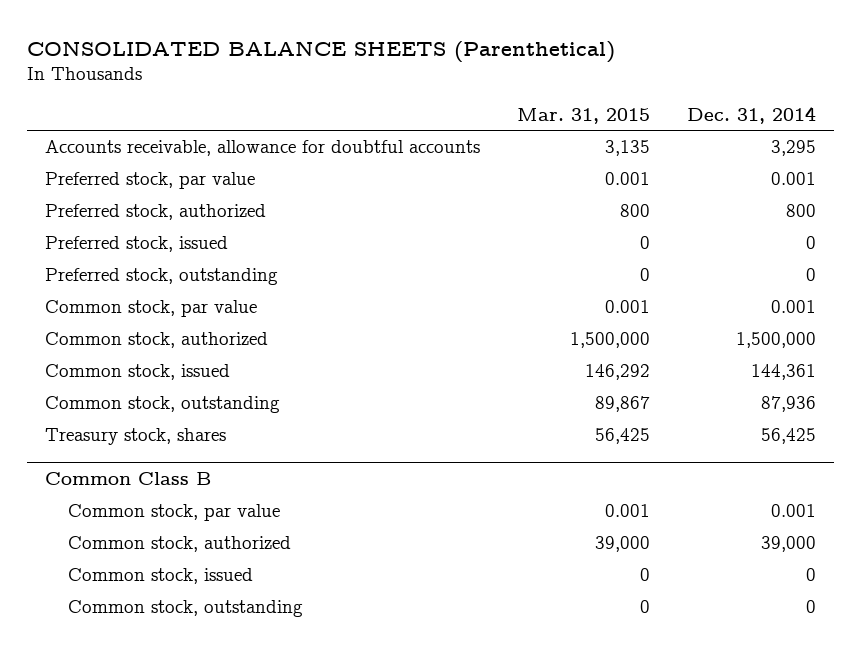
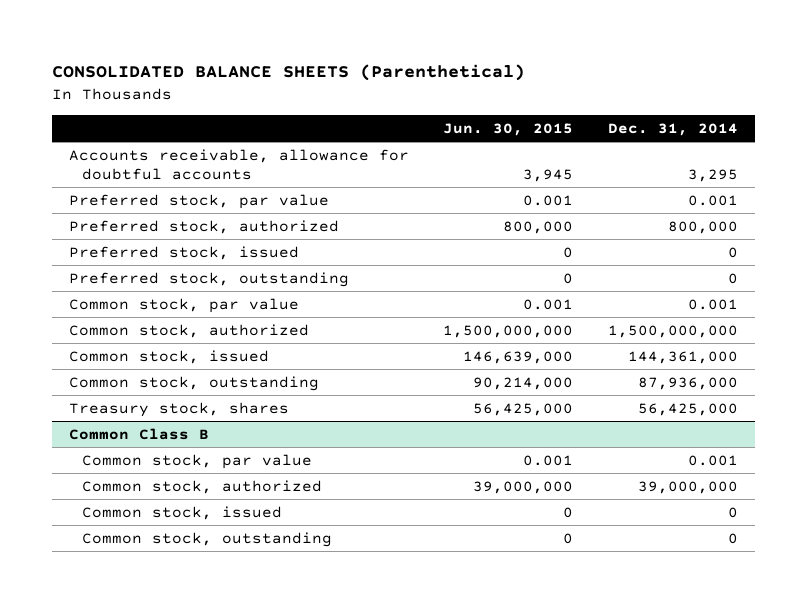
- | Mar. 31, 2015 | Dec. 31, 2014
+ | Jun. 30, 2015 | Dec. 31, 2014
- Preferred stock, authorized | 800 | 800
+ Preferred stock, authorized | 800,000 | 800,000
- Common stock, authorized | 1,500,000 | 1,500,000
- Common stock, issued | 146,292 | 144,361
- Common stock, outstanding | 89,867 | 87,936
- Treasury stock, shares | 56,425 | 56,425
+ Common stock, authorized | 1,500,000,000 | 1,500,000,000
+ Common stock, issued | 146,639,000 | 144,361,000
+ Common stock, outstanding | 90,214,000 | 87,936,000
+ Treasury stock, shares | 56,425,000 | 56,425,000
@ Common Class B
- Common stock, authorized | 39,000 | 39,000
+ Common stock, authorized | 39,000,000 | 39,000,000

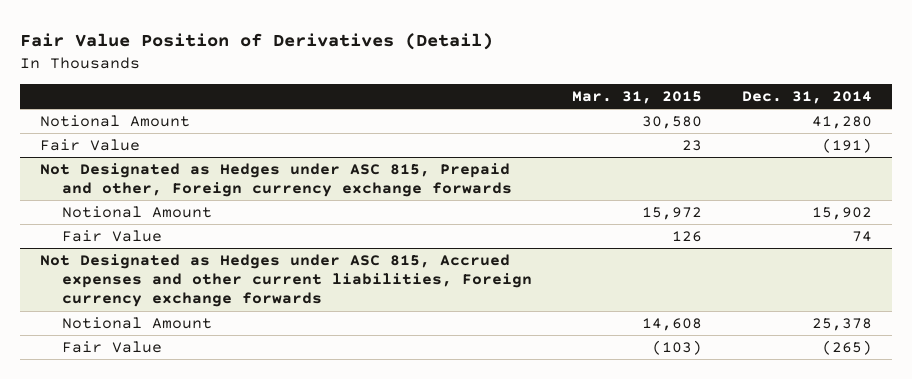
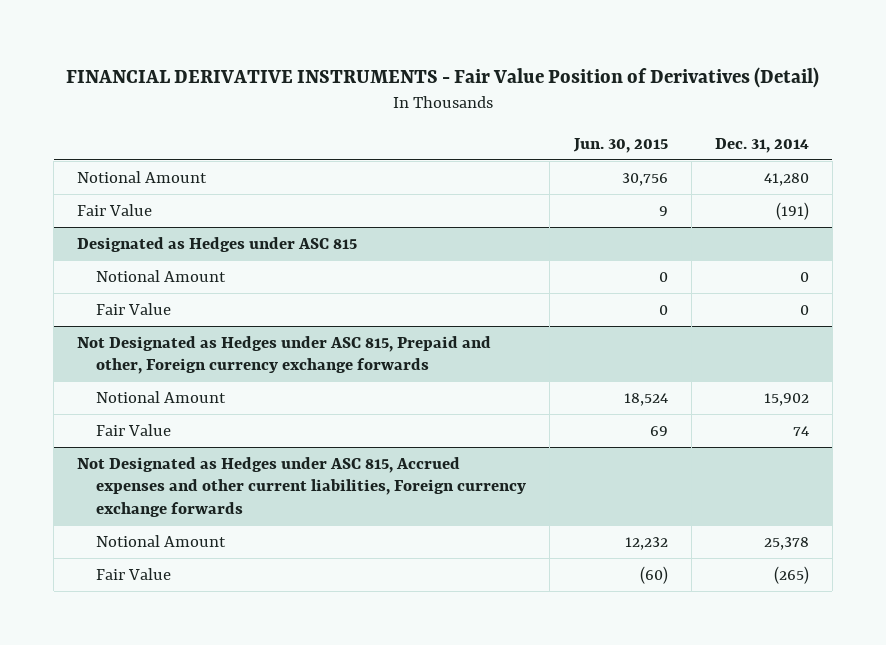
- Fair Value Position of Derivatives (Detail)
+ FINANCIAL DERIVATIVE INSTRUMENTS - Fair Value Position of Derivatives (Detail)
- | Mar. 31, 2015 | Dec. 31, 2014
+ | Jun. 30, 2015 | Dec. 31, 2014
+ Designated as Hedges under ASC 815
+ Notional Amount | 0 | 0
+ Fair Value | 0 | 0

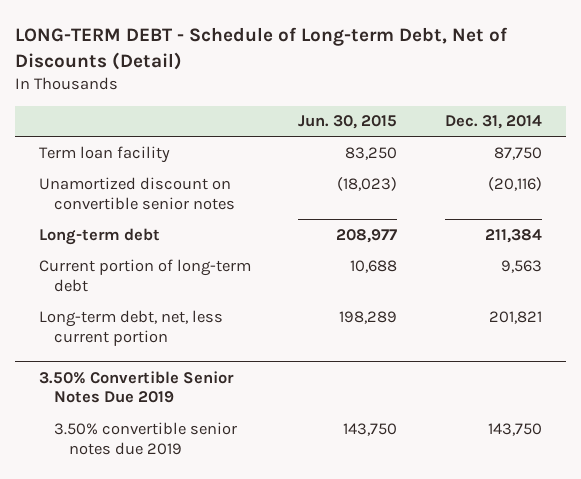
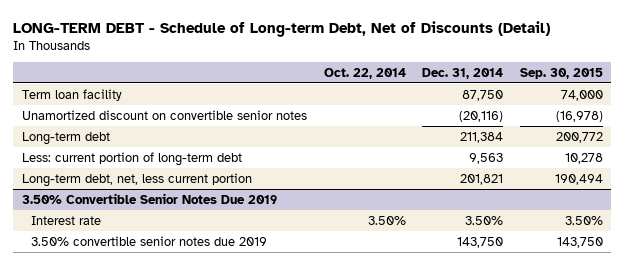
- | Jun. 30, 2015 | Dec. 31, 2014
+ | Oct. 22, 2014 | Dec. 31, 2014 | Sep. 30, 2015
- Current portion of long-term debt | 10,688 | 9,563
+ Less: current portion of long-term debt | | 9,563 | 10,278
@ 3.50% Convertible Senior Notes Due 2019
+ Interest rate | 3.50% | 3.50% | 3.50%

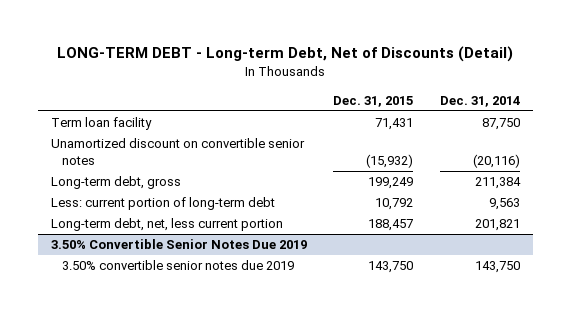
- LONG-TERM DEBT - Schedule of Long-term Debt, Net of Discounts (Detail)
+ LONG-TERM DEBT - Long-term Debt, Net of Discounts (Detail)
- | Oct. 22, 2014 | Dec. 31, 2014 | Sep. 30, 2015
+ | Dec. 31, 2015 | Dec. 31, 2014
- Long-term debt | | 211,384 | 200,772
+ Long-term debt, gross | 199,249 | 211,384
@ 3.50% Convertible Senior Notes Due 2019
- Interest rate | 3.50% | 3.50% | 3.50%

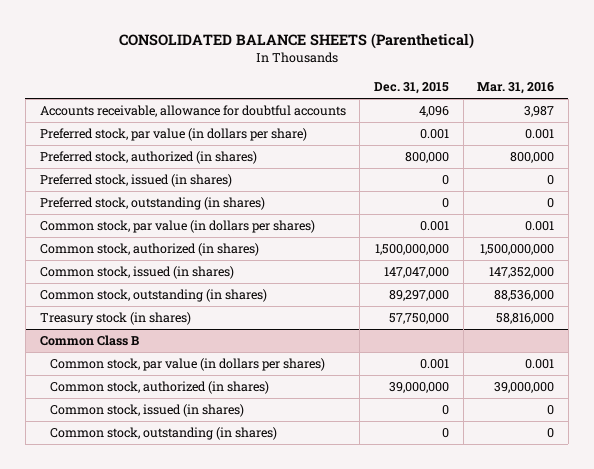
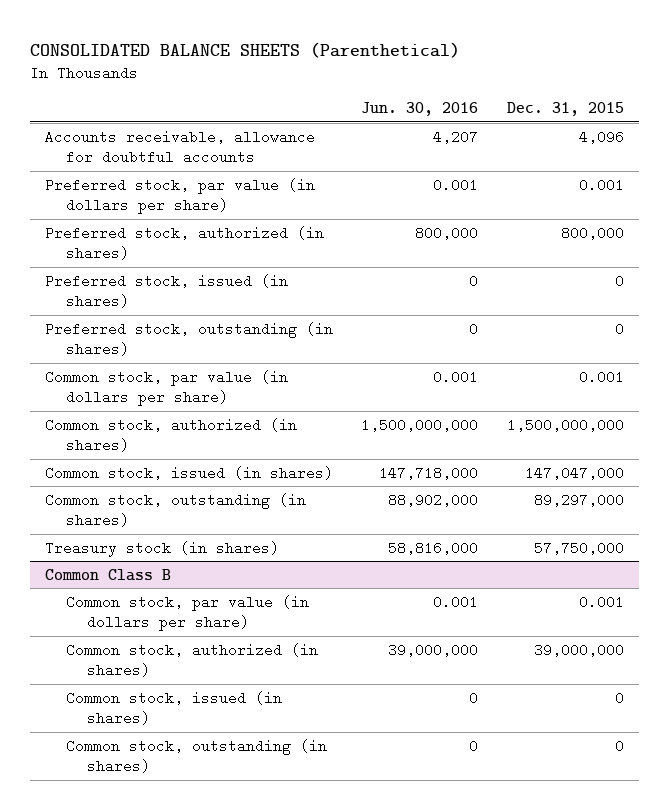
- | Dec. 31, 2015 | Mar. 31, 2016
+ | Jun. 30, 2016 | Dec. 31, 2015
- Common stock, par value (in dollars per shares) | 0.001 | 0.001
+ Common stock, par value (in dollars per share) | 0.001 | 0.001
@ Common Class B
- Common stock, par value (in dollars per shares) | 0.001 | 0.001
+ Common stock, par value (in dollars per share) | 0.001 | 0.001

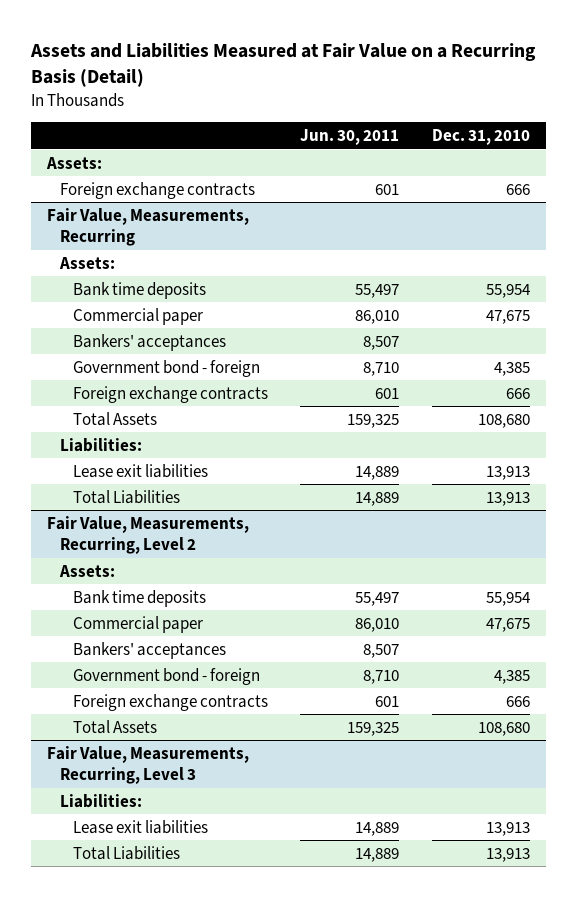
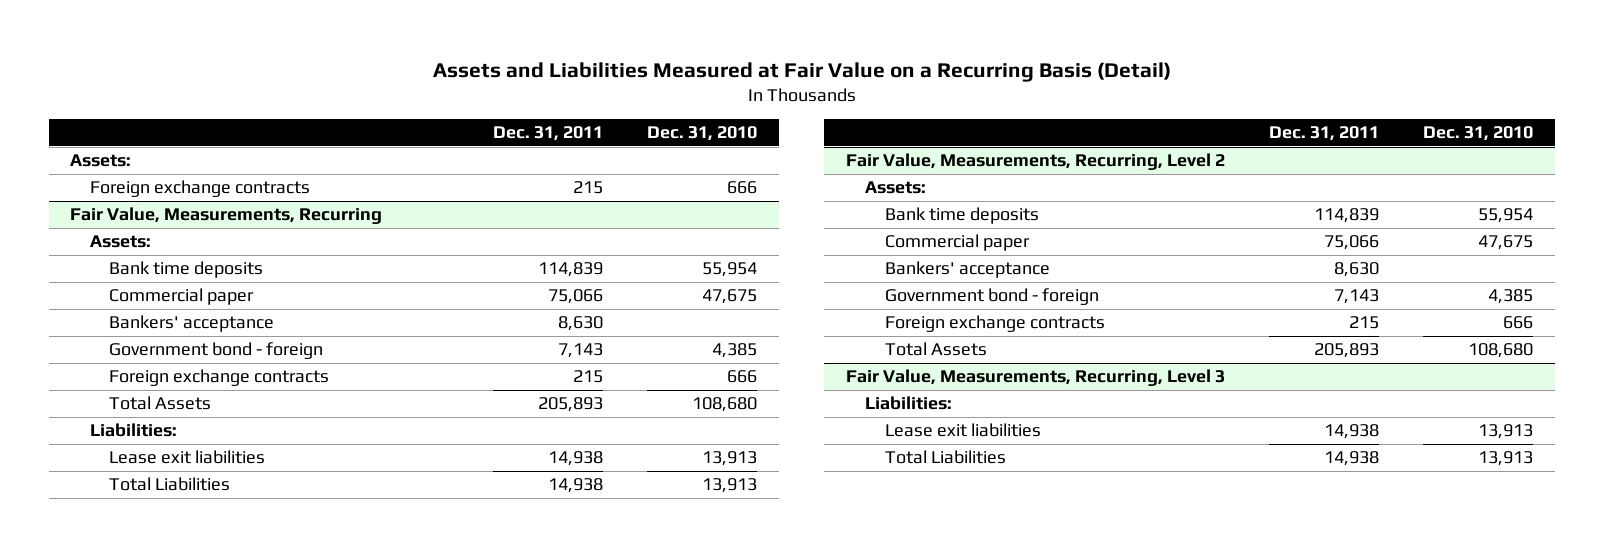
- | Jun. 30, 2011 | Dec. 31, 2010
+ | Dec. 31, 2011 | Dec. 31, 2010
@ Fair Value, Measurements, Recurring
- Bankers' acceptances | 8,507 |
+ Bankers' acceptance | 8,630 |
@ Fair Value, Measurements, Recurring, Level 2
- Bankers' acceptances | 8,507 |
+ Bankers' acceptance | 8,630 |

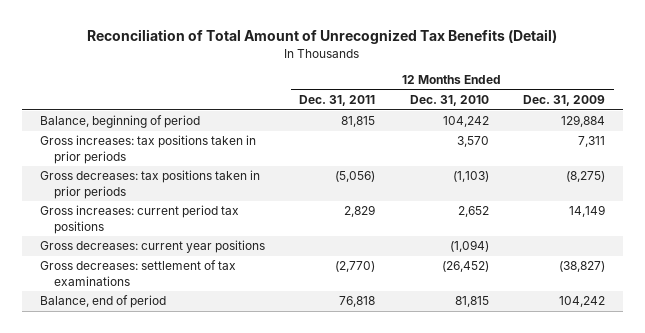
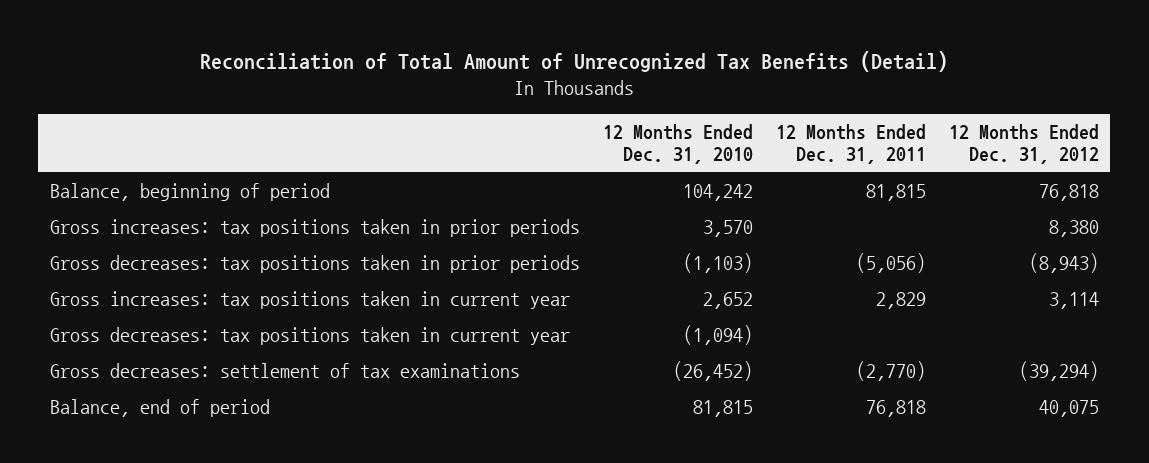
- | 12 Months Ended Dec. 31, 2011 | 12 Months Ended Dec. 31, 2010 | 12 Months Ended Dec. 31, 2009
+ | 12 Months Ended Dec. 31, 2010 | 12 Months Ended Dec. 31, 2011 | 12 Months Ended Dec. 31, 2012
- Gross increases: current period tax positions | 2,829 | 2,652 | 14,149
- Gross decreases: current year positions | | (1,094) |
+ Gross increases: tax positions taken in current year | 2,652 | 2,829 | 3,114
+ Gross decreases: tax positions taken in current year | (1,094) | |

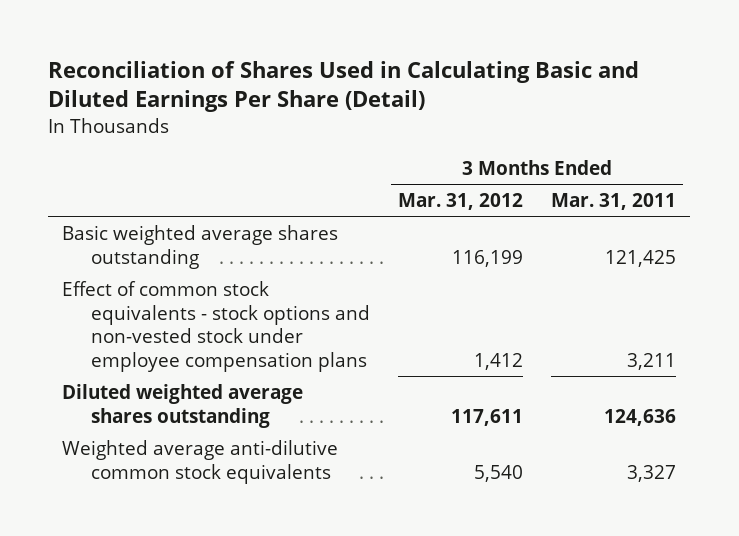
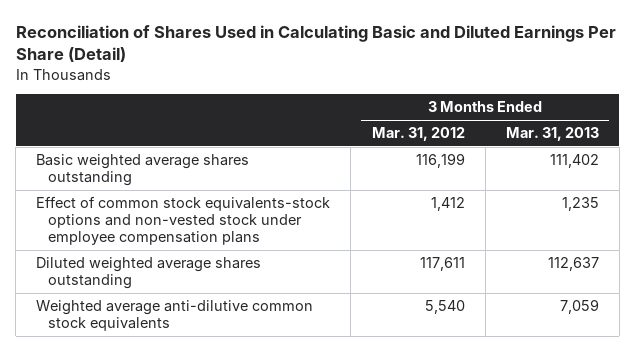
- | 3 Months Ended Mar. 31, 2012 | 3 Months Ended Mar. 31, 2011
+ | 3 Months Ended Mar. 31, 2012 | 3 Months Ended Mar. 31, 2013
- Effect of common stock equivalents - stock options and non-vested stock under employee compensation plans | 1,412 | 3,211
+ Effect of common stock equivalents-stock options and non-vested stock under employee compensation plans | 1,412 | 1,235

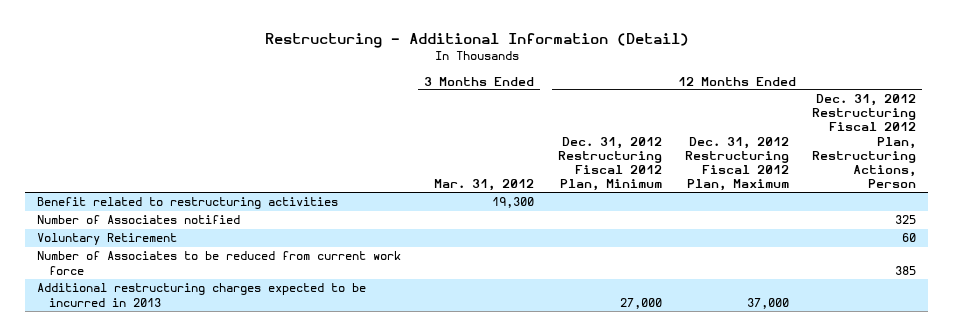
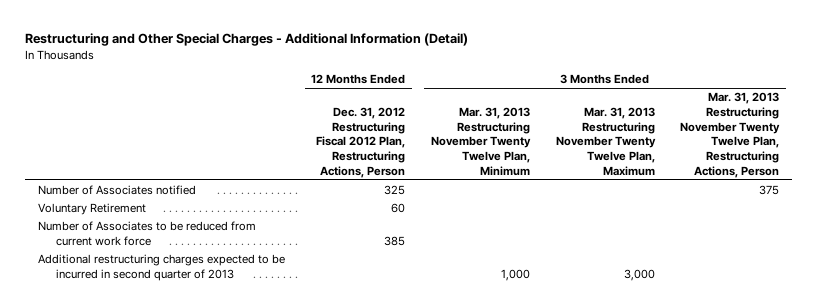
- Restructuring - Additional Information (Detail)
+ Restructuring and Other Special Charges - Additional Information (Detail)
- | 3 Months Ended Mar. 31, 2012 | 12 Months Ended Dec. 31, 2012 Restructuring Fiscal 2012 Plan, Minimum | 12 Months Ended Dec. 31, 2012 Restructuring Fiscal 2012 Plan, Maximum | 12 Months Ended Dec. 31, 2012 Restructuring Fiscal 2012 Plan, Restructuring Actions, Person
+ | 12 Months Ended Dec. 31, 2012 Restructuring Fiscal 2012 Plan, Restructuring Actions, Person | 3 Months Ended Mar. 31, 2013 Restructuring November Twenty Twelve Plan, Minimum | 3 Months Ended Mar. 31, 2013 Restructuring November Twenty Twelve Plan, Maximum | 3 Months Ended Mar. 31, 2013 Restructuring November Twenty Twelve Plan, Restructuring Actions, Person
- Benefit related to restructuring activities | 19,300 | | |
- Additional restructuring charges expected to be incurred in 2013 | | 27,000 | 37,000 |
+ Additional restructuring charges expected to be incurred in second quarter of 2013 | | 1,000 | 3,000 |

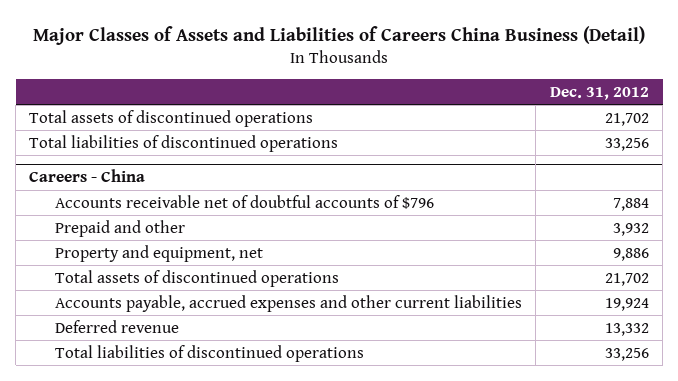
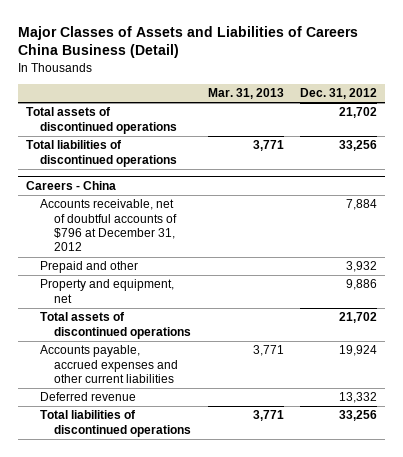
- | Dec. 31, 2012
+ | Mar. 31, 2013 | Dec. 31, 2012
@ Careers - China
- Accounts receivable net of doubtful accounts of $796 | 7,884
+ Accounts receivable, net of doubtful accounts of $796 at December 31, 2012 | | 7,884

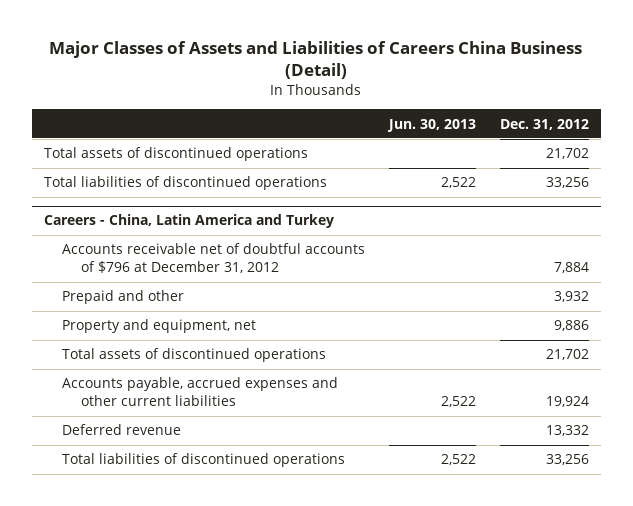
- | Mar. 31, 2013 | Dec. 31, 2012
+ | Jun. 30, 2013 | Dec. 31, 2012
- Careers - China
- Accounts receivable, net of doubtful accounts of $796 at December 31, 2012 | | 7,884
+ Careers - China, Latin America and Turkey
+ Accounts receivable net of doubtful accounts of $796 at December 31, 2012 | | 7,884

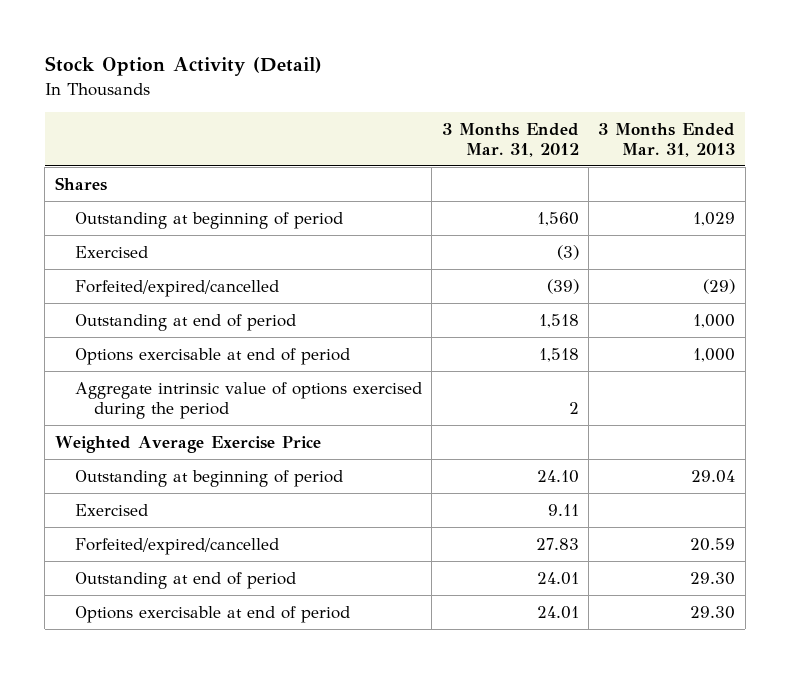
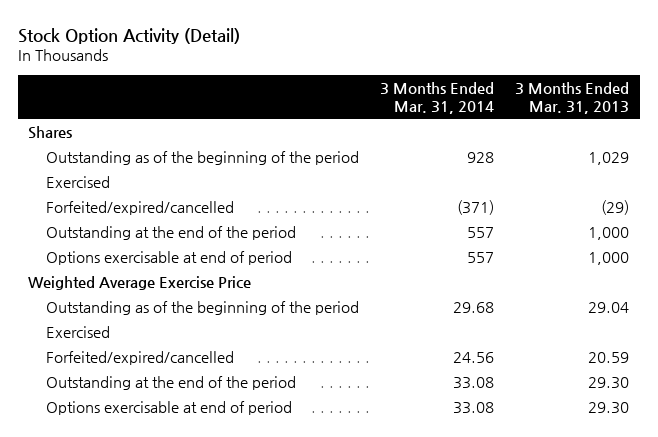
- | 3 Months Ended Mar. 31, 2012 | 3 Months Ended Mar. 31, 2013
+ | 3 Months Ended Mar. 31, 2014 | 3 Months Ended Mar. 31, 2013
- Outstanding at beginning of period | 1,560 | 1,029
+ Outstanding as of the beginning of the period | 928 | 1,029
- Outstanding at end of period | 1,518 | 1,000
+ Outstanding at the end of the period | 557 | 1,000
- Aggregate intrinsic value of options exercised during the period | 2 |
- Outstanding at beginning of period | 24.10 | 29.04
+ Outstanding as of the beginning of the period | 29.68 | 29.04
- Outstanding at end of period | 24.01 | 29.30
+ Outstanding at the end of the period | 33.08 | 29.30

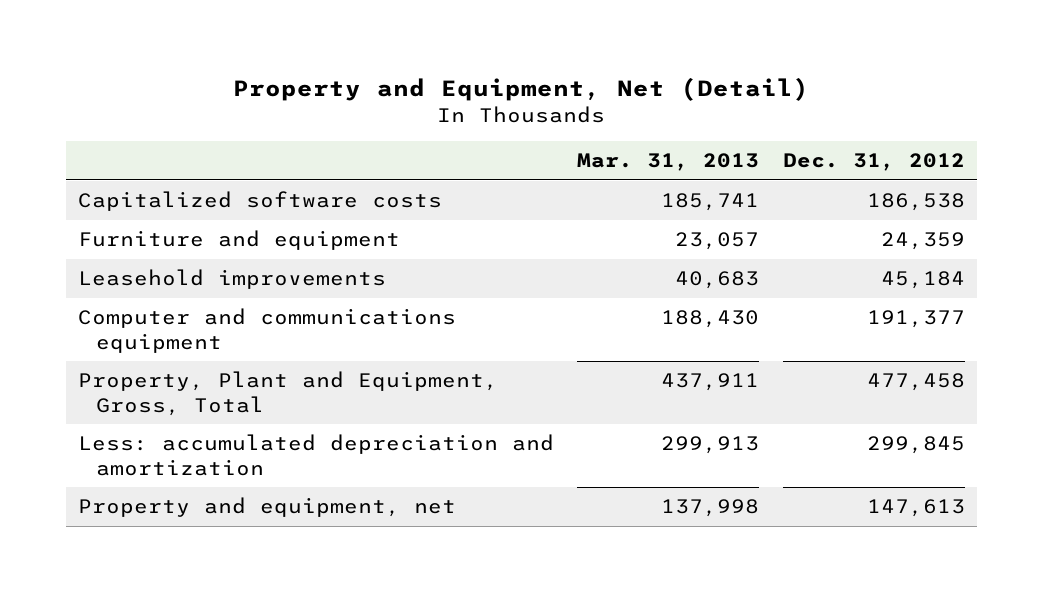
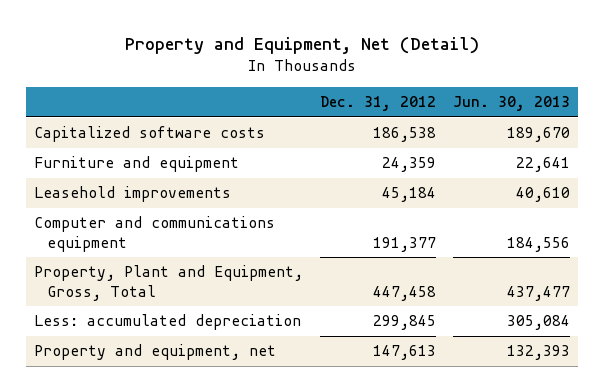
- | Mar. 31, 2013 | Dec. 31, 2012
+ | Dec. 31, 2012 | Jun. 30, 2013
- Property, Plant and Equipment, Gross, Total | 437,911 | 477,458
- Less: accumulated depreciation and amortization | 299,913 | 299,845
+ Property, Plant and Equipment, Gross, Total | 447,458 | 437,477
+ Less: accumulated depreciation | 299,845 | 305,084

